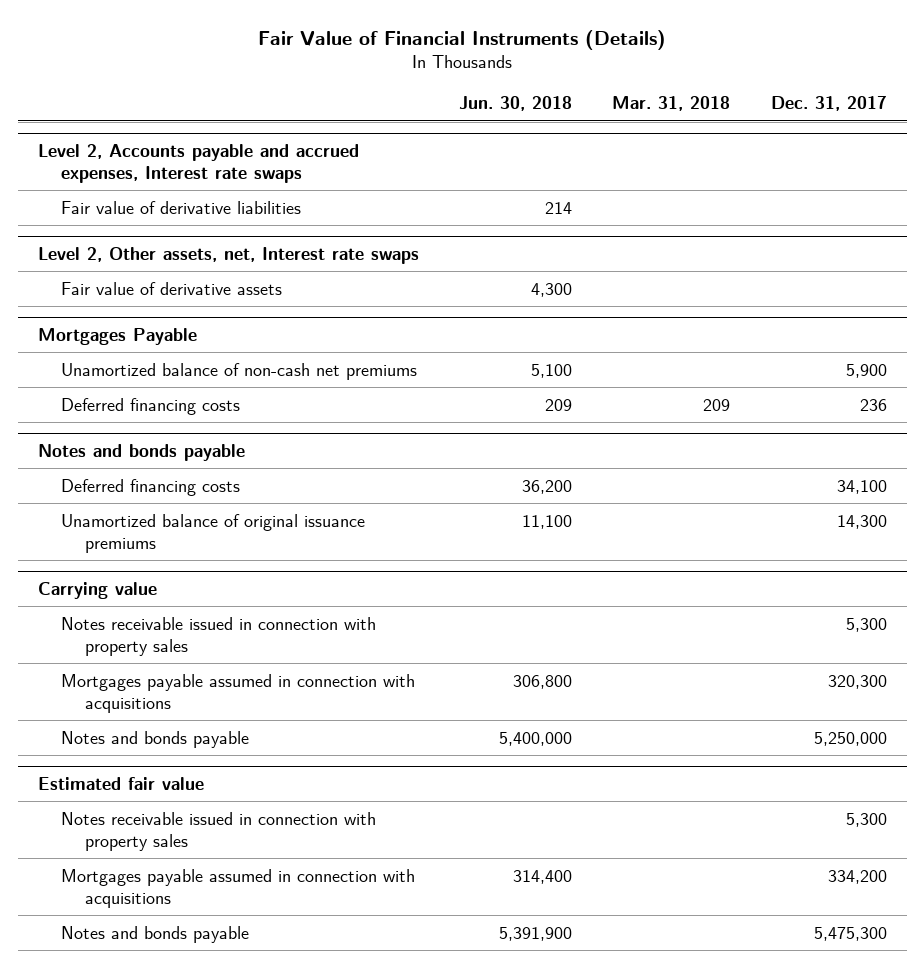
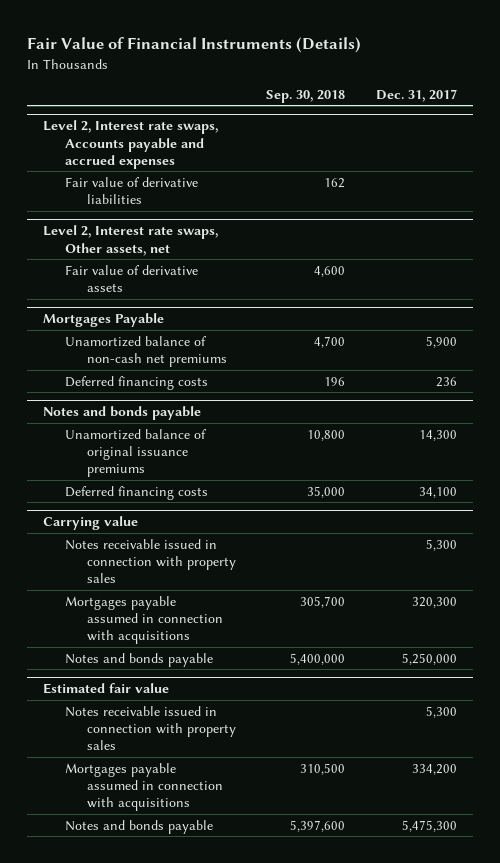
- | Jun. 30, 2018 | Mar. 31, 2018 | Dec. 31, 2017
+ | Sep. 30, 2018 | Dec. 31, 2017
- Level 2, Accounts payable and accrued expenses, Interest rate swaps
+ Level 2, Interest rate swaps, Accounts payable and accrued expenses
- Level 2, Other assets, net, Interest rate swaps
+ Level 2, Interest rate swaps, Other assets, net
@ Notes and bonds payable
moved down: Deferred financing costs | 35,000 | 34,100

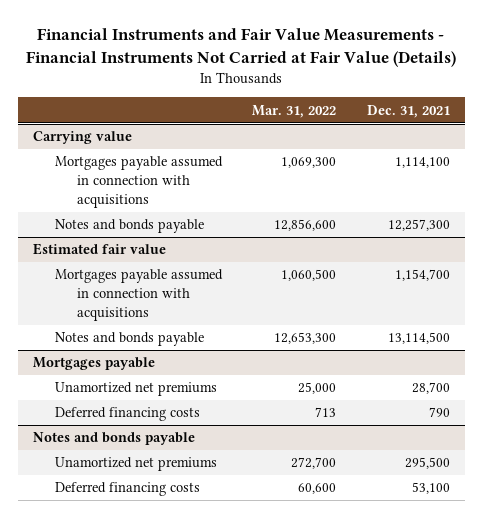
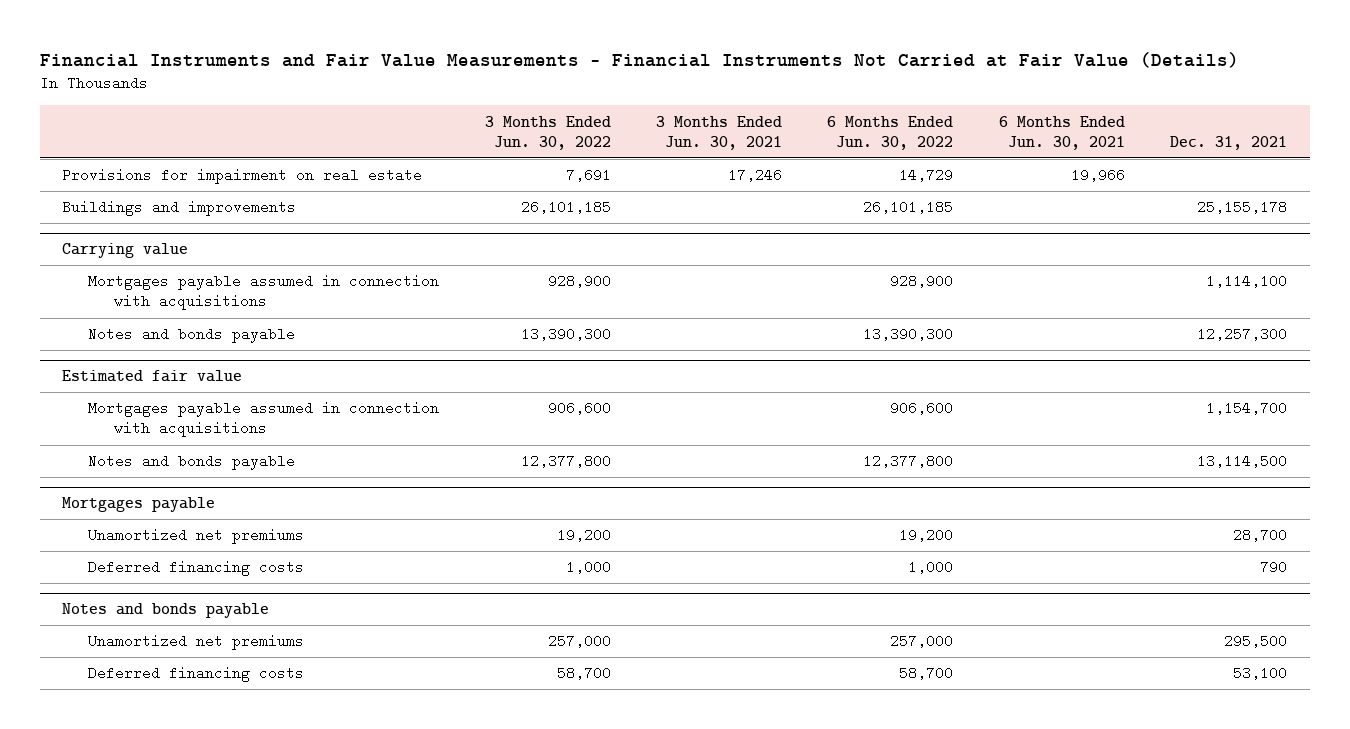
- | Mar. 31, 2022 | Dec. 31, 2021
+ | 3 Months Ended Jun. 30, 2022 | 3 Months Ended Jun. 30, 2021 | 6 Months Ended Jun. 30, 2022 | 6 Months Ended Jun. 30, 2021 | Dec. 31, 2021
+ Provisions for impairment on real estate | 7,691 | 17,246 | 14,729 | 19,966 |
+ Buildings and improvements | 26,101,185 | | 26,101,185 | | 25,155,178

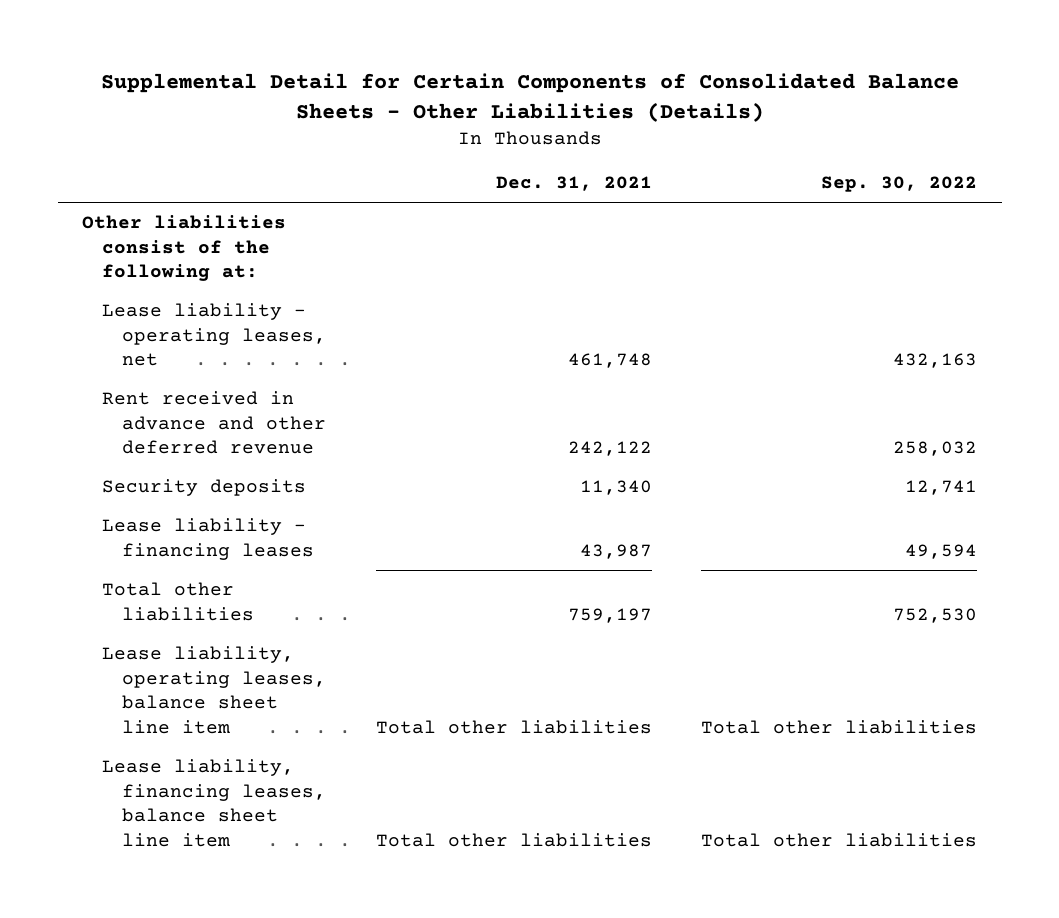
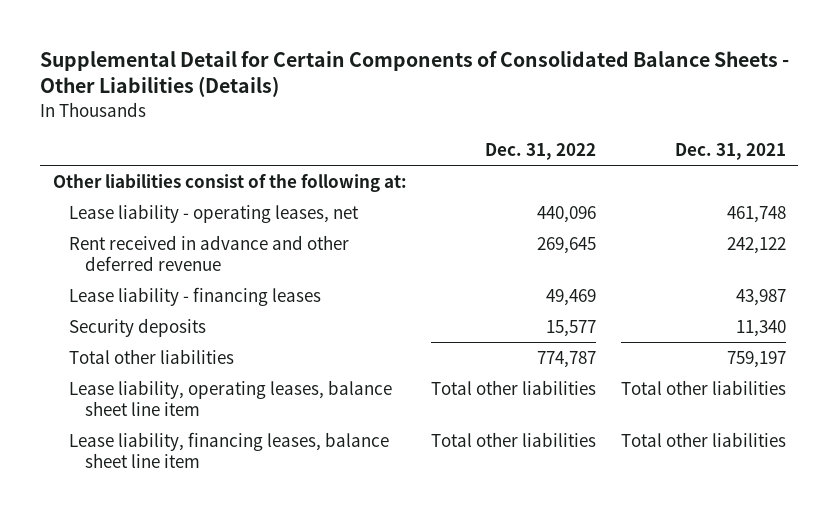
- | Dec. 31, 2021 | Sep. 30, 2022
+ | Dec. 31, 2022 | Dec. 31, 2021
moved down: Security deposits | 15,577 | 11,340

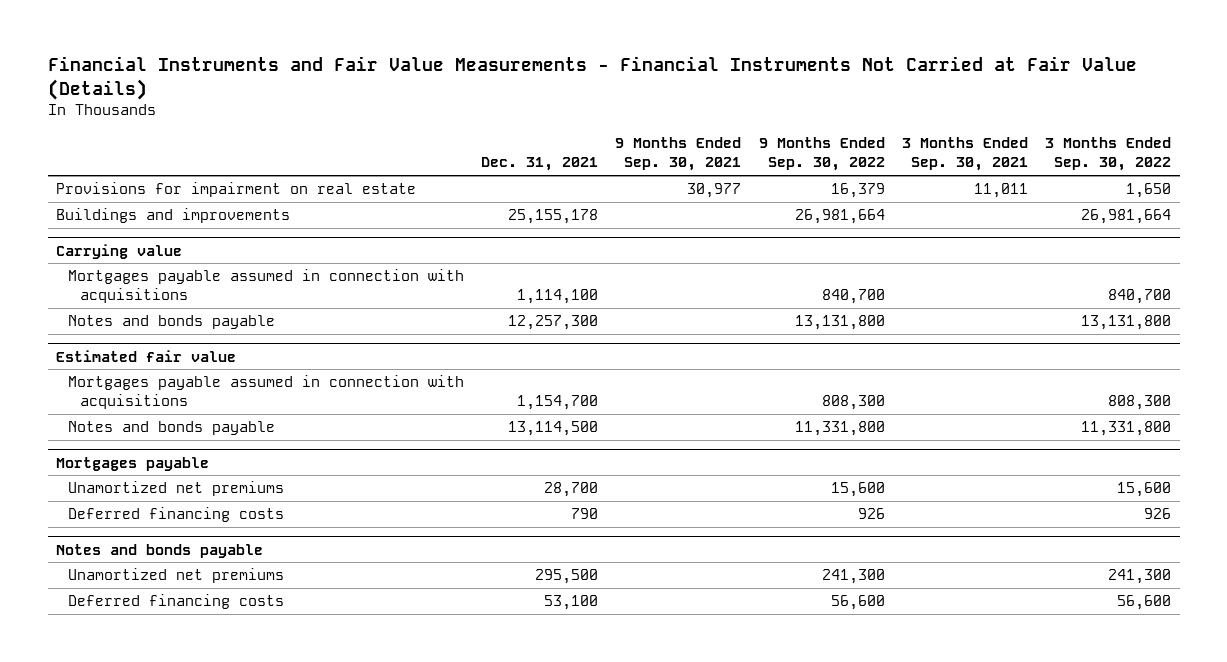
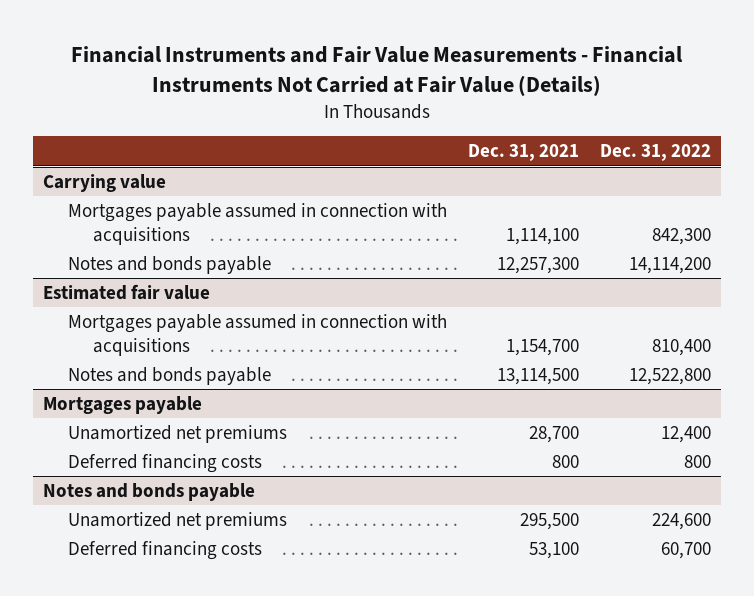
- | Dec. 31, 2021 | 9 Months Ended Sep. 30, 2021 | 9 Months Ended Sep. 30, 2022 | 3 Months Ended Sep. 30, 2021 | 3 Months Ended Sep. 30, 2022
+ | Dec. 31, 2021 | Dec. 31, 2022
- Provisions for impairment on real estate | | 30,977 | 16,379 | 11,011 | 1,650
- Buildings and improvements | 25,155,178 | | 26,981,664 | | 26,981,664
@ Mortgages payable
- Deferred financing costs | 790 | | 926 | | 926
+ Deferred financing costs | 800 | 800

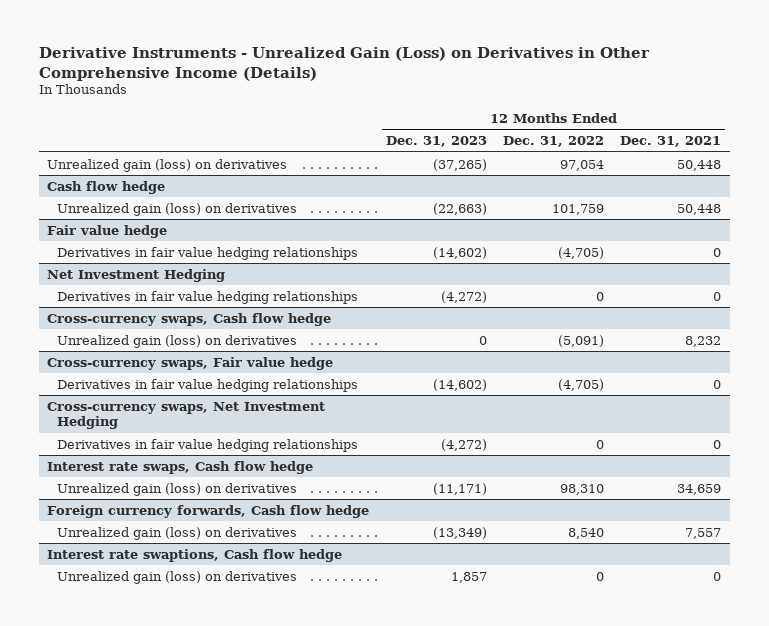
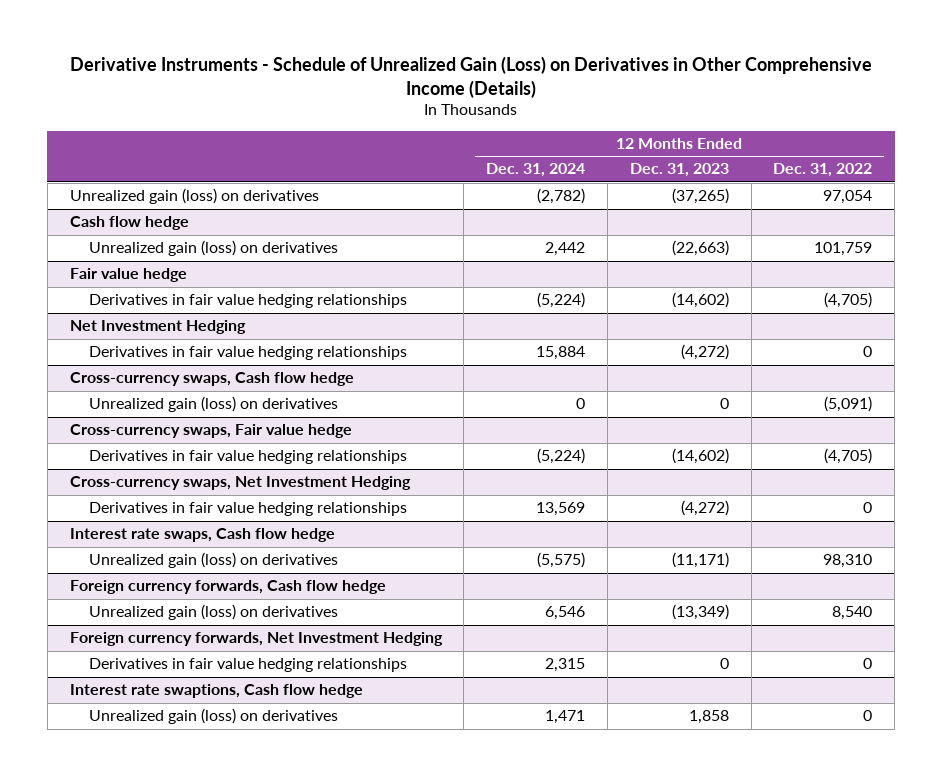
- Derivative Instruments - Unrealized Gain (Loss) on Derivatives in Other Comprehensive Income (Details)
+ Derivative Instruments - Schedule of Unrealized Gain (Loss) on Derivatives in Other Comprehensive Income (Details)
- | 12 Months Ended Dec. 31, 2023 | 12 Months Ended Dec. 31, 2022 | 12 Months Ended Dec. 31, 2021
+ | 12 Months Ended Dec. 31, 2024 | 12 Months Ended Dec. 31, 2023 | 12 Months Ended Dec. 31, 2022
+ Foreign currency forwards, Net Investment Hedging
+ Derivatives in fair value hedging relationships | 2,315 | 0 | 0
@ Interest rate swaptions, Cash flow hedge
- Unrealized gain (loss) on derivatives | 1,857 | 0 | 0
+ Unrealized gain (loss) on derivatives | 1,471 | 1,858 | 0

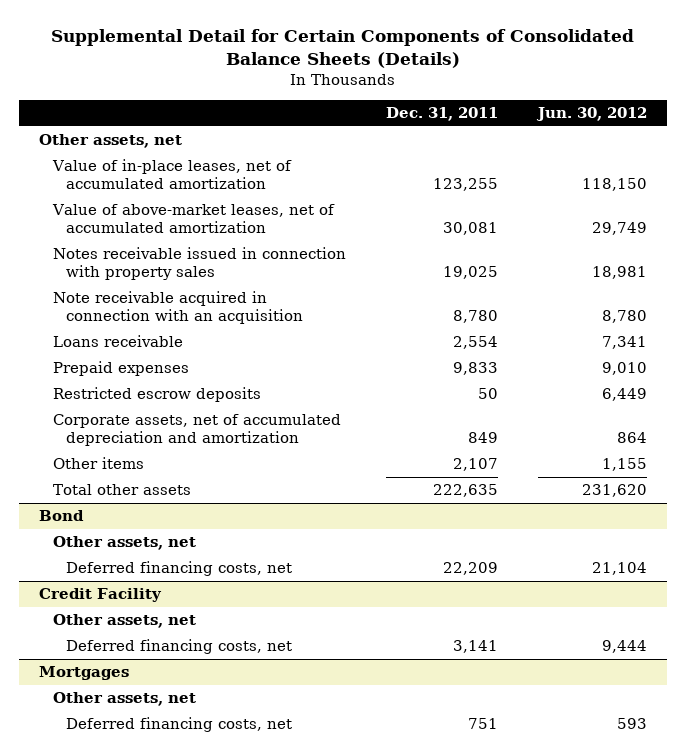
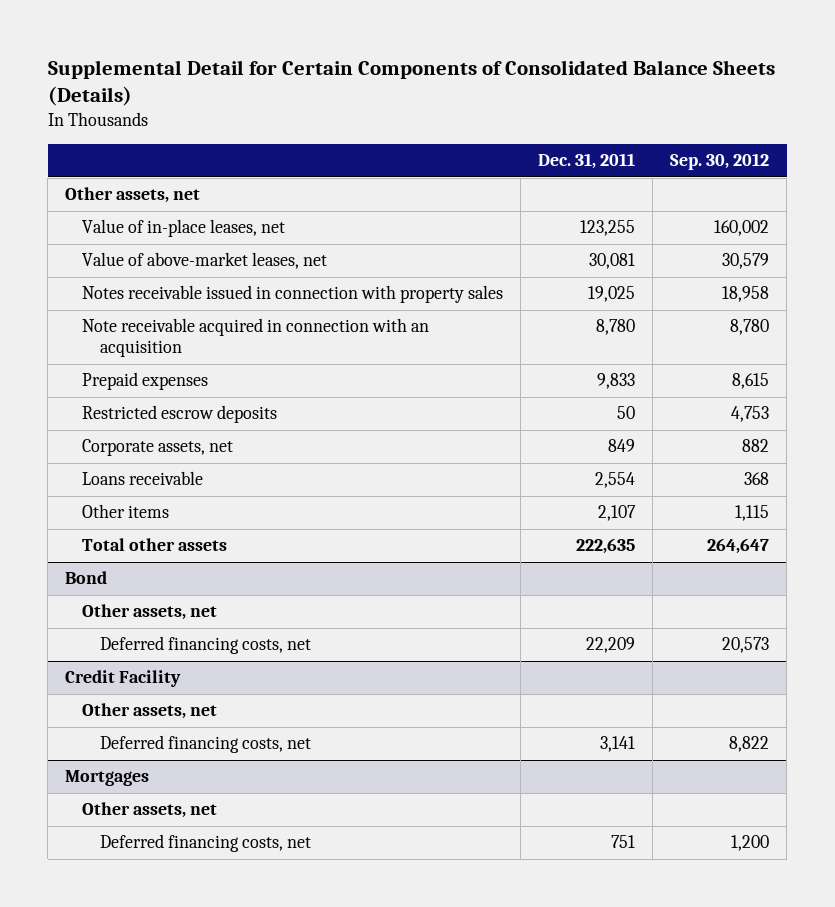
- | Dec. 31, 2011 | Jun. 30, 2012
+ | Dec. 31, 2011 | Sep. 30, 2012
- Value of in-place leases, net of accumulated amortization | 123,255 | 118,150
- Value of above-market leases, net of accumulated amortization | 30,081 | 29,749
+ Value of in-place leases, net | 123,255 | 160,002
+ Value of above-market leases, net | 30,081 | 30,579
- Corporate assets, net of accumulated depreciation and amortization | 849 | 864
+ Corporate assets, net | 849 | 882
moved down: Loans receivable | 2,554 | 368

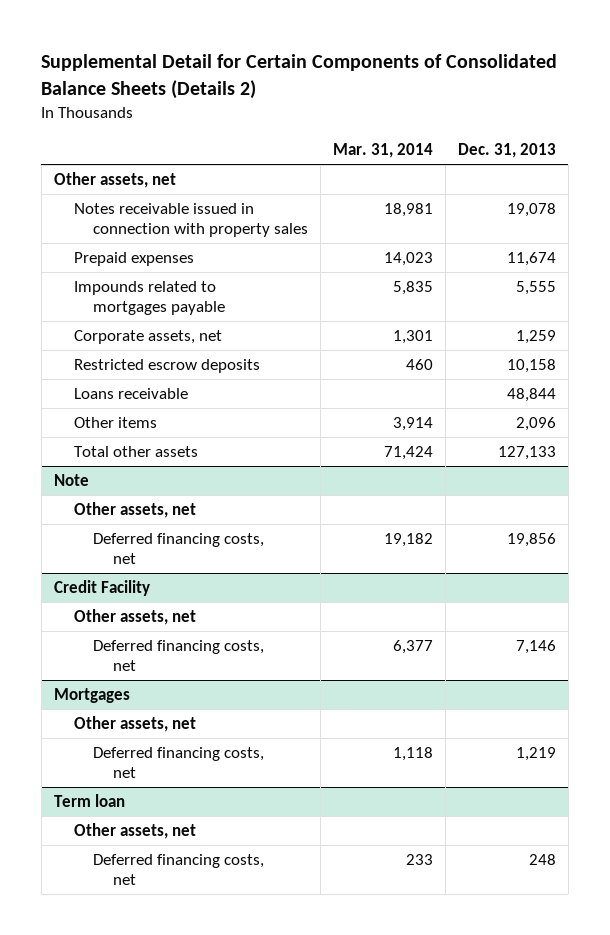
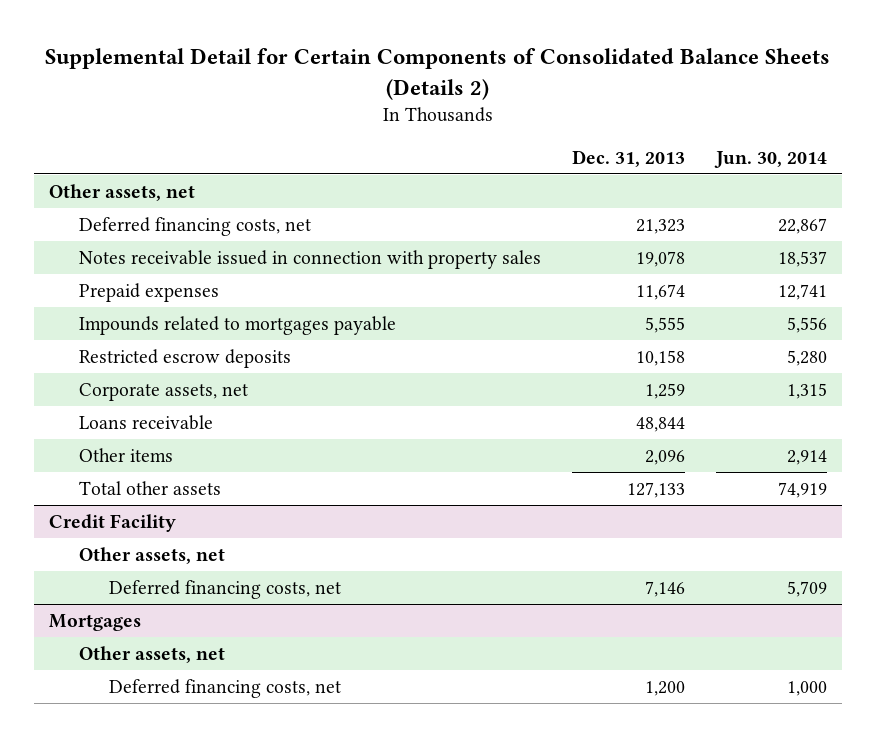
- | Mar. 31, 2014 | Dec. 31, 2013
+ | Dec. 31, 2013 | Jun. 30, 2014
+ Deferred financing costs, net | 21,323 | 22,867
moved down: Corporate assets, net | 1,259 | 1,315
- Note
- Other assets, net
- Deferred financing costs, net | 19,182 | 19,856
@ Mortgages
- Deferred financing costs, net | 1,118 | 1,219
- Term loan
- Other assets, net
- Deferred financing costs, net | 233 | 248
@ Mortgages
+ Deferred financing costs, net | 1,200 | 1,000

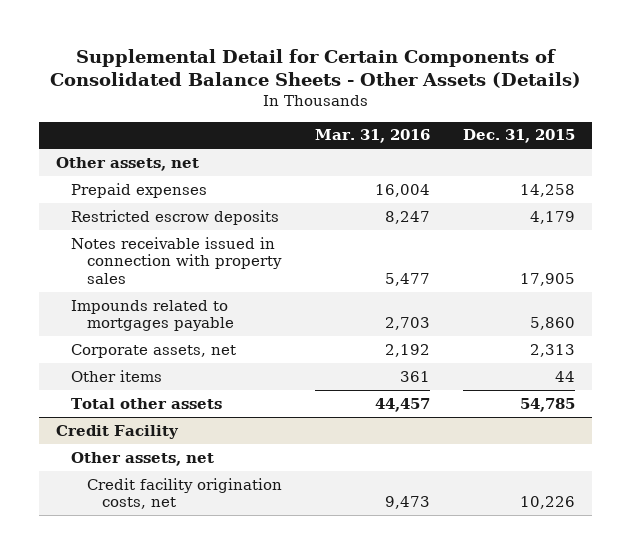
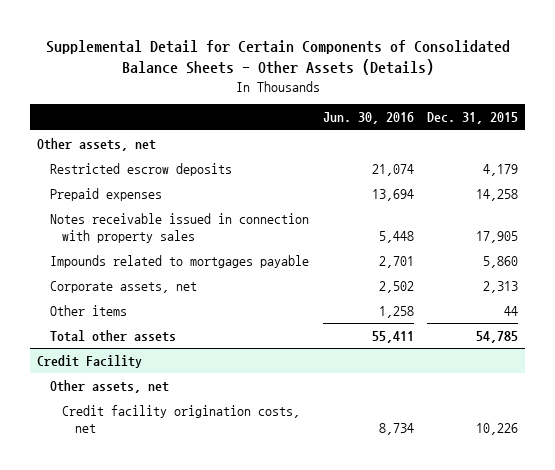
- | Mar. 31, 2016 | Dec. 31, 2015
+ | Jun. 30, 2016 | Dec. 31, 2015
moved down: Prepaid expenses | 13,694 | 14,258

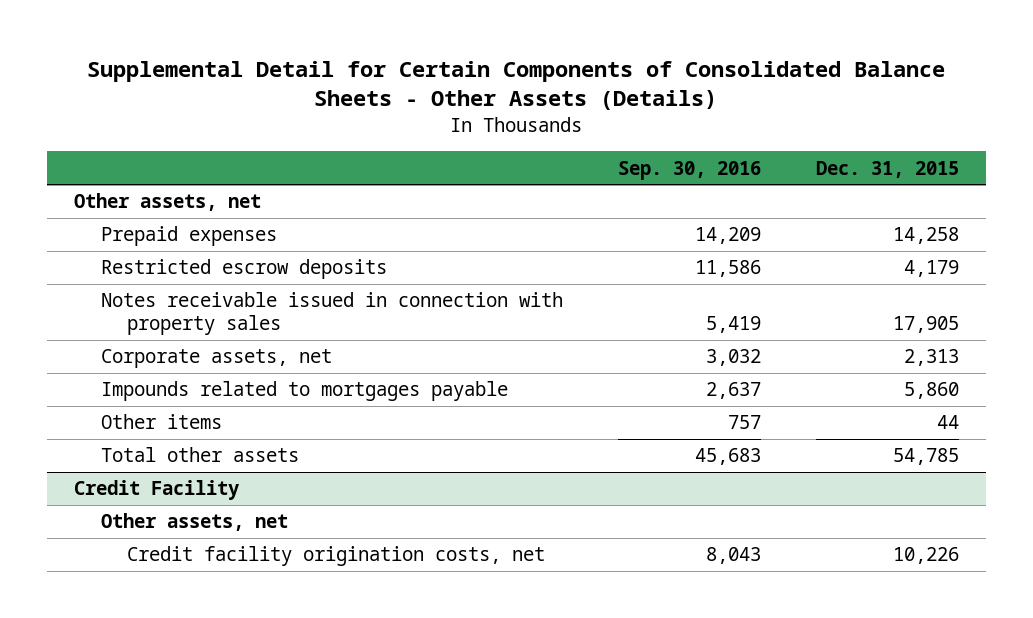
- | Jun. 30, 2016 | Dec. 31, 2015
+ | Sep. 30, 2016 | Dec. 31, 2015
moved down: Restricted escrow deposits | 11,586 | 4,179
moved down: Impounds related to mortgages payable | 2,637 | 5,860

